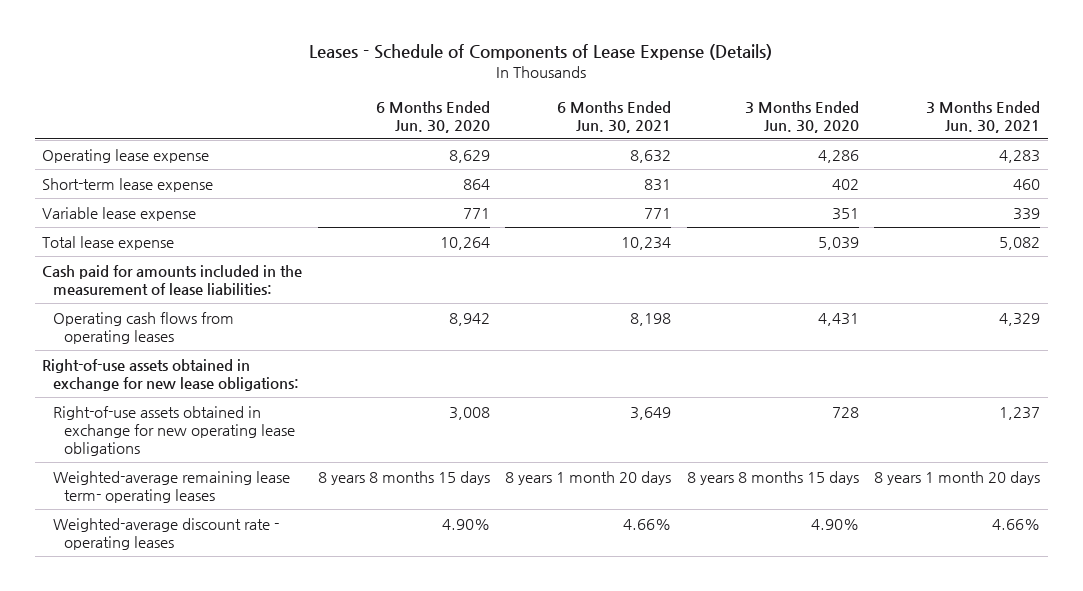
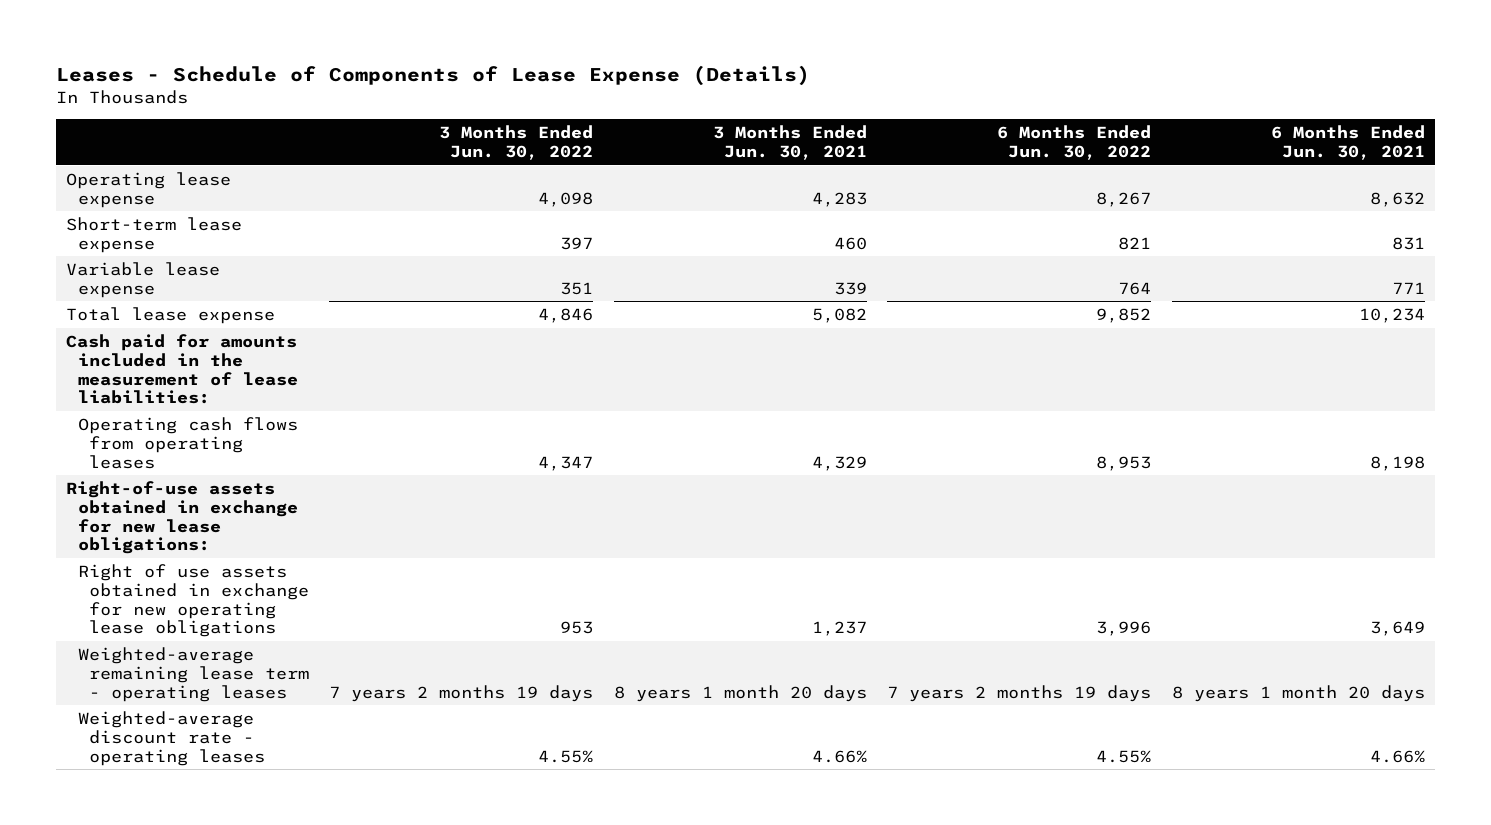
- | 6 Months Ended Jun. 30, 2020 | 6 Months Ended Jun. 30, 2021 | 3 Months Ended Jun. 30, 2020 | 3 Months Ended Jun. 30, 2021
+ | 3 Months Ended Jun. 30, 2022 | 3 Months Ended Jun. 30, 2021 | 6 Months Ended Jun. 30, 2022 | 6 Months Ended Jun. 30, 2021
- Right-of-use assets obtained in exchange for new operating lease obligations | 3,008 | 3,649 | 728 | 1,237
- Weighted-average remaining lease term- operating leases | 8 years 8 months 15 days | 8 years 1 month 20 days | 8 years 8 months 15 days | 8 years 1 month 20 days
+ Right of use assets obtained in exchange for new operating lease obligations | 953 | 1,237 | 3,996 | 3,649
+ Weighted-average remaining lease term - operating leases | 7 years 2 months 19 days | 8 years 1 month 20 days | 7 years 2 months 19 days | 8 years 1 month 20 days

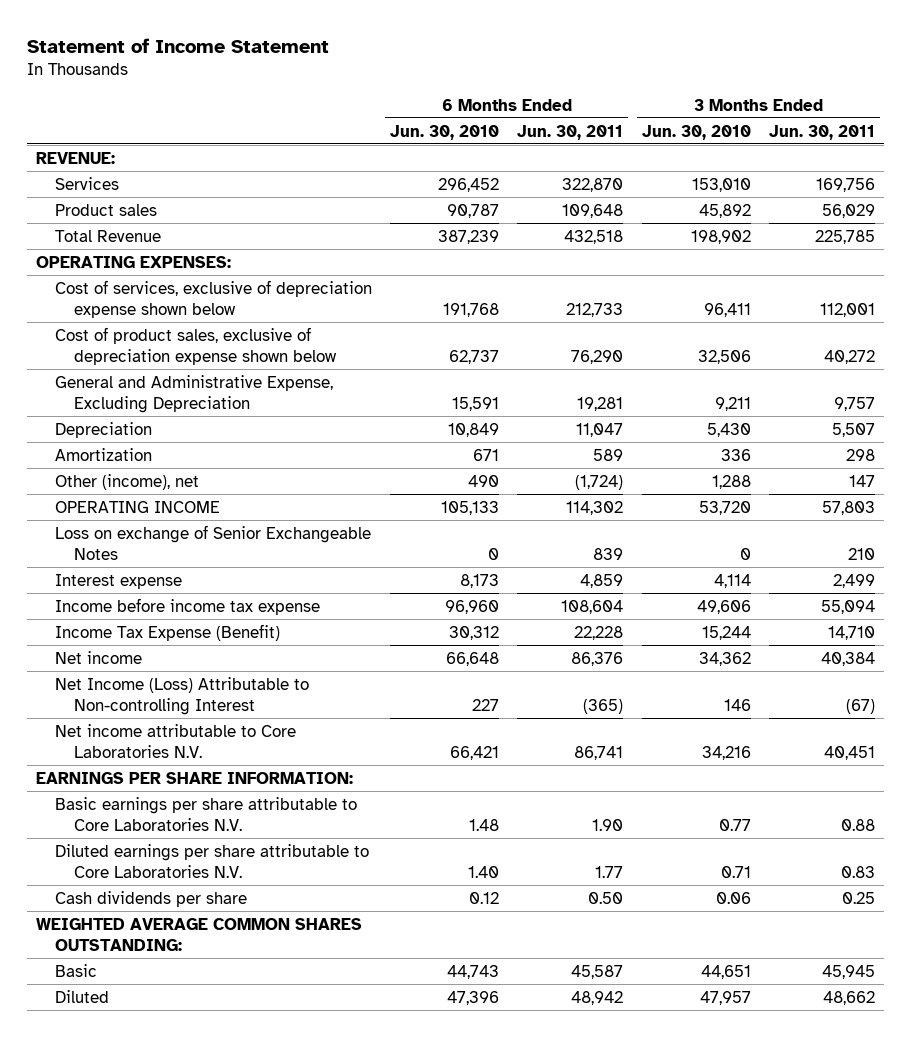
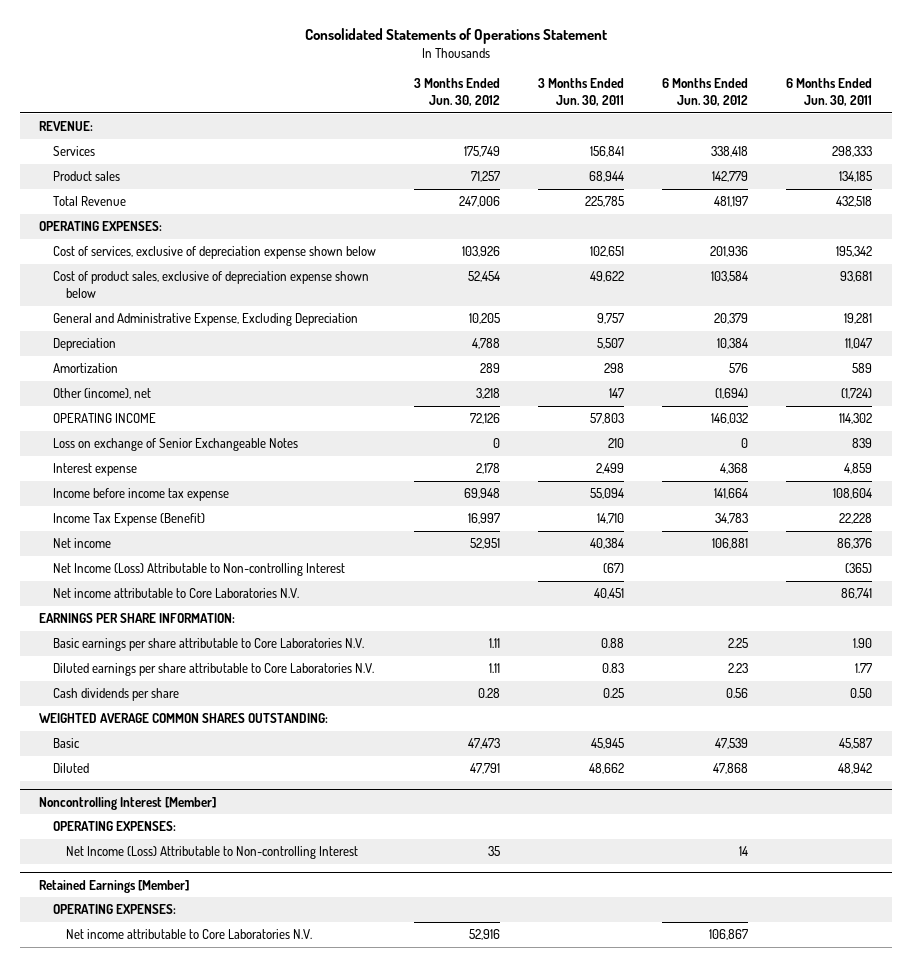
- Statement of Income Statement
+ Consolidated Statements of Operations Statement
- | 6 Months Ended Jun. 30, 2010 | 6 Months Ended Jun. 30, 2011 | 3 Months Ended Jun. 30, 2010 | 3 Months Ended Jun. 30, 2011
+ | 3 Months Ended Jun. 30, 2012 | 3 Months Ended Jun. 30, 2011 | 6 Months Ended Jun. 30, 2012 | 6 Months Ended Jun. 30, 2011
- Services | 296,452 | 322,870 | 153,010 | 169,756
- Product sales | 90,787 | 109,648 | 45,892 | 56,029
+ Services | 175,749 | 156,841 | 338,418 | 298,333
+ Product sales | 71,257 | 68,944 | 142,779 | 134,185
- Cost of services, exclusive of depreciation expense shown below | 191,768 | 212,733 | 96,411 | 112,001
- Cost of product sales, exclusive of depreciation expense shown below | 62,737 | 76,290 | 32,506 | 40,272
+ Cost of services, exclusive of depreciation expense shown below | 103,926 | 102,651 | 201,936 | 195,342
+ Cost of product sales, exclusive of depreciation expense shown below | 52,454 | 49,622 | 103,584 | 93,681
+ Noncontrolling Interest [Member]
+ OPERATING EXPENSES:
+ Net Income (Loss) Attributable to Non-controlling Interest | 35 | | 14 |
+ Retained Earnings [Member]
+ OPERATING EXPENSES:
+ Net income attributable to Core Laboratories N.V. | 52,916 | | 106,867 |

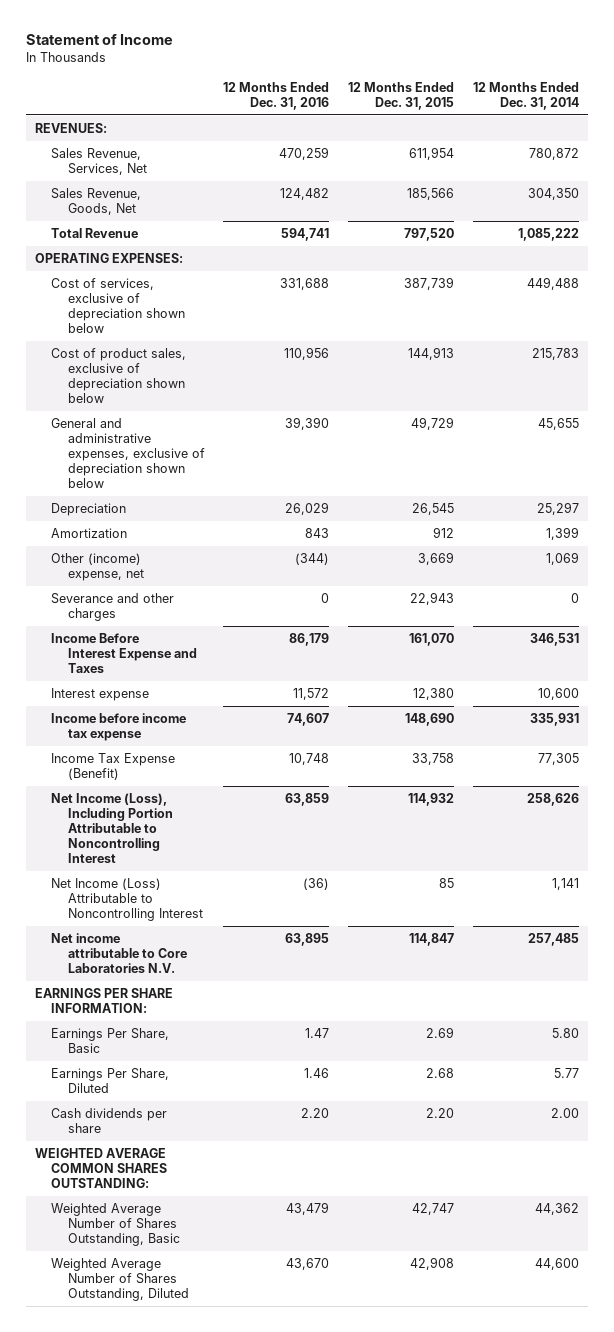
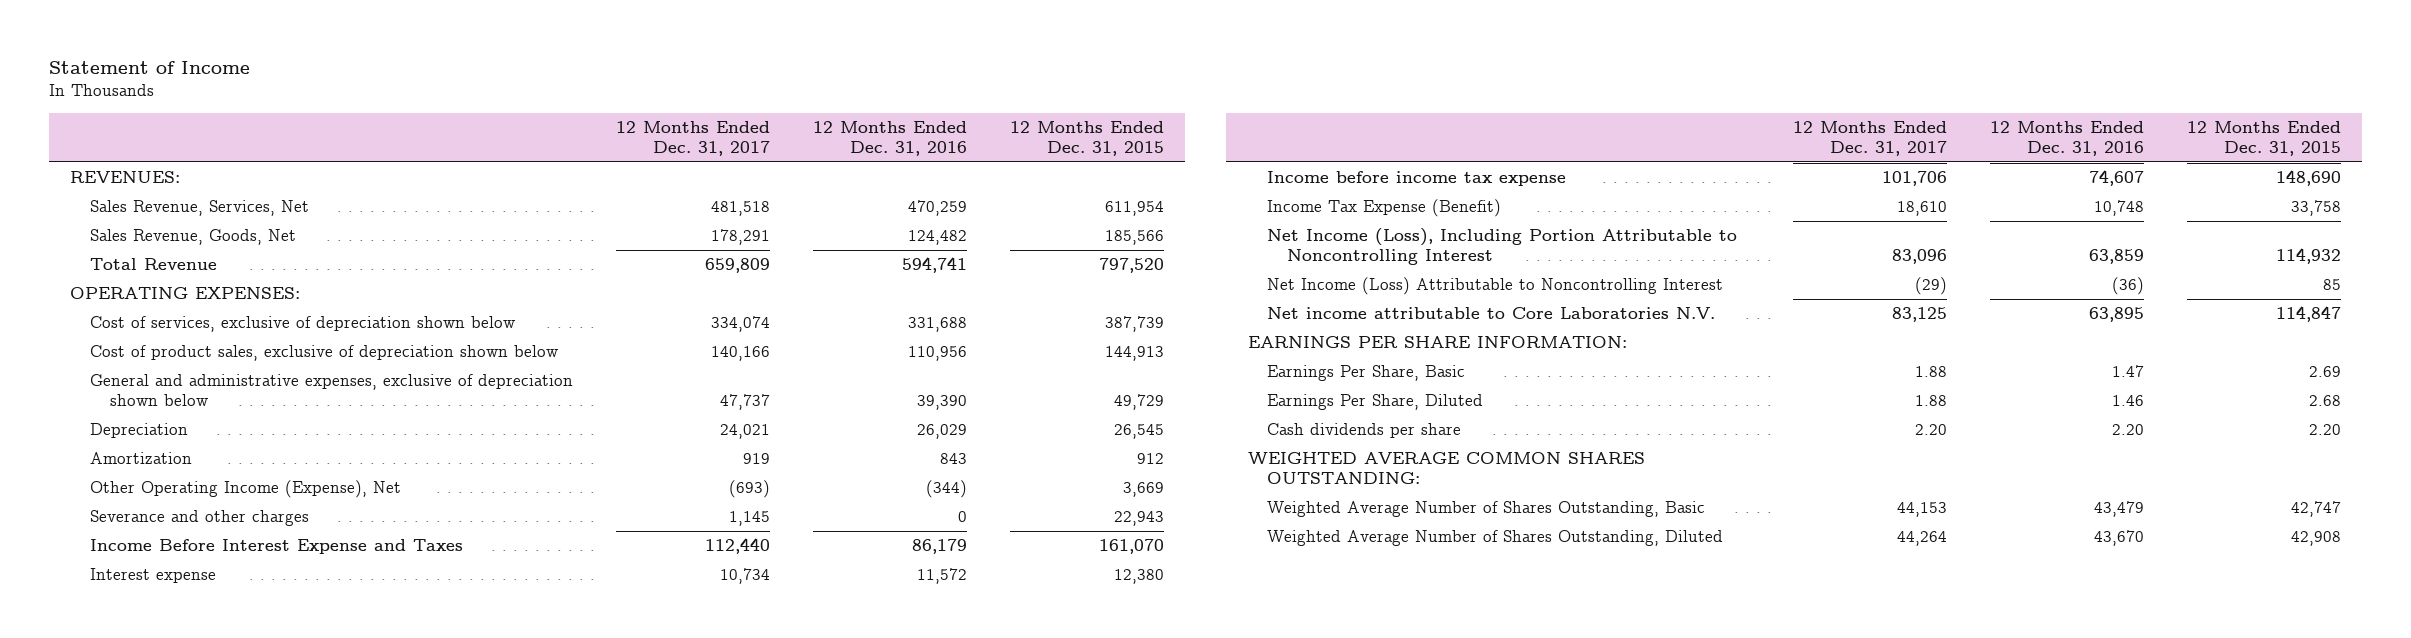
- | 12 Months Ended Dec. 31, 2016 | 12 Months Ended Dec. 31, 2015 | 12 Months Ended Dec. 31, 2014
+ | 12 Months Ended Dec. 31, 2017 | 12 Months Ended Dec. 31, 2016 | 12 Months Ended Dec. 31, 2015
- Other (income) expense, net | (344) | 3,669 | 1,069
+ Other Operating Income (Expense), Net | (693) | (344) | 3,669

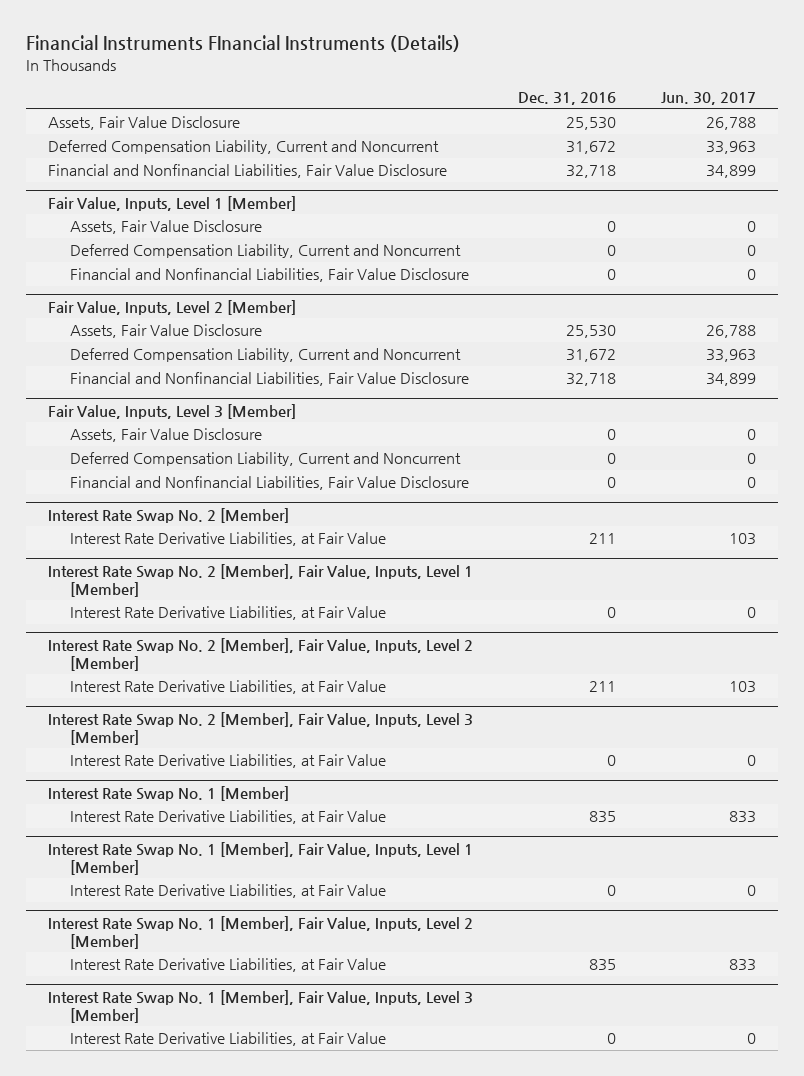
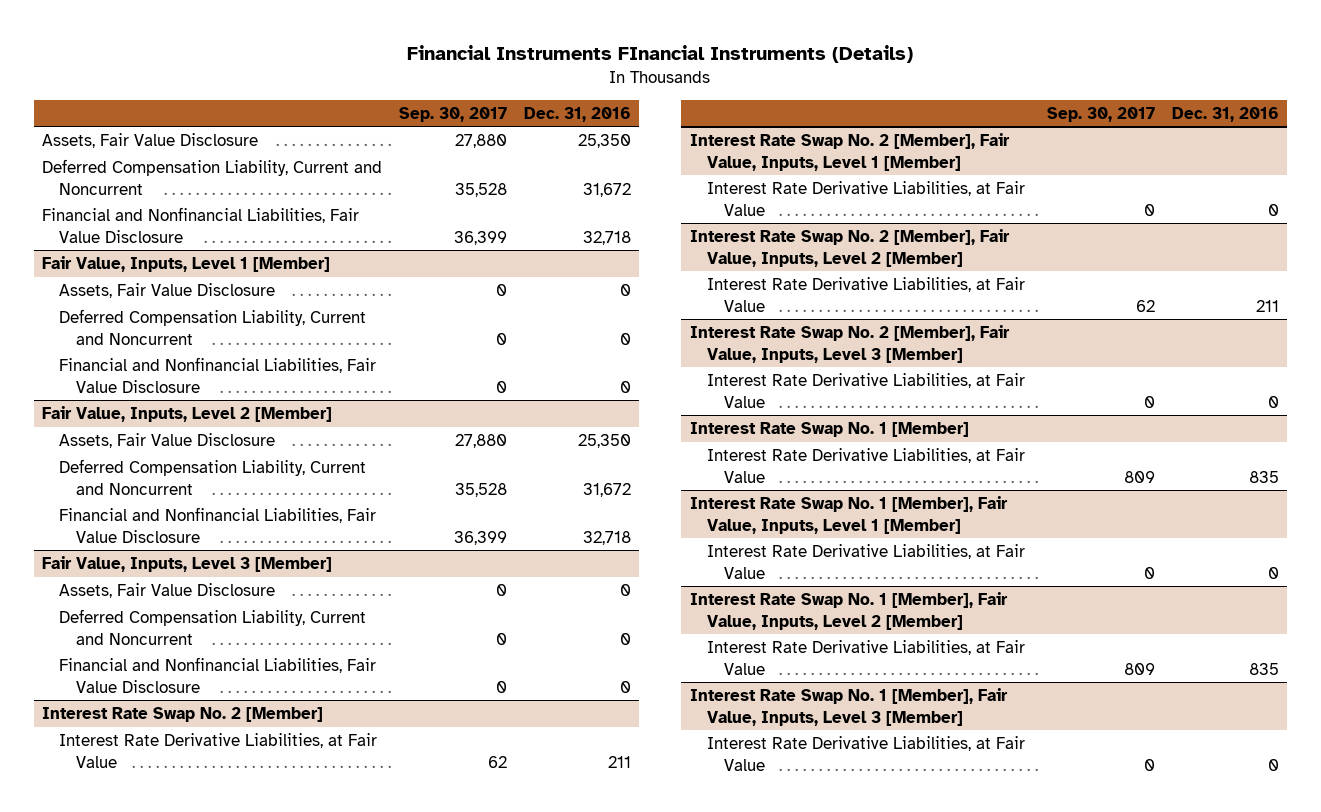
- | Dec. 31, 2016 | Jun. 30, 2017
+ | Sep. 30, 2017 | Dec. 31, 2016
- Assets, Fair Value Disclosure | 25,530 | 26,788
+ Assets, Fair Value Disclosure | 27,880 | 25,350
@ Fair Value, Inputs, Level 2 [Member]
- Assets, Fair Value Disclosure | 25,530 | 26,788
+ Assets, Fair Value Disclosure | 27,880 | 25,350

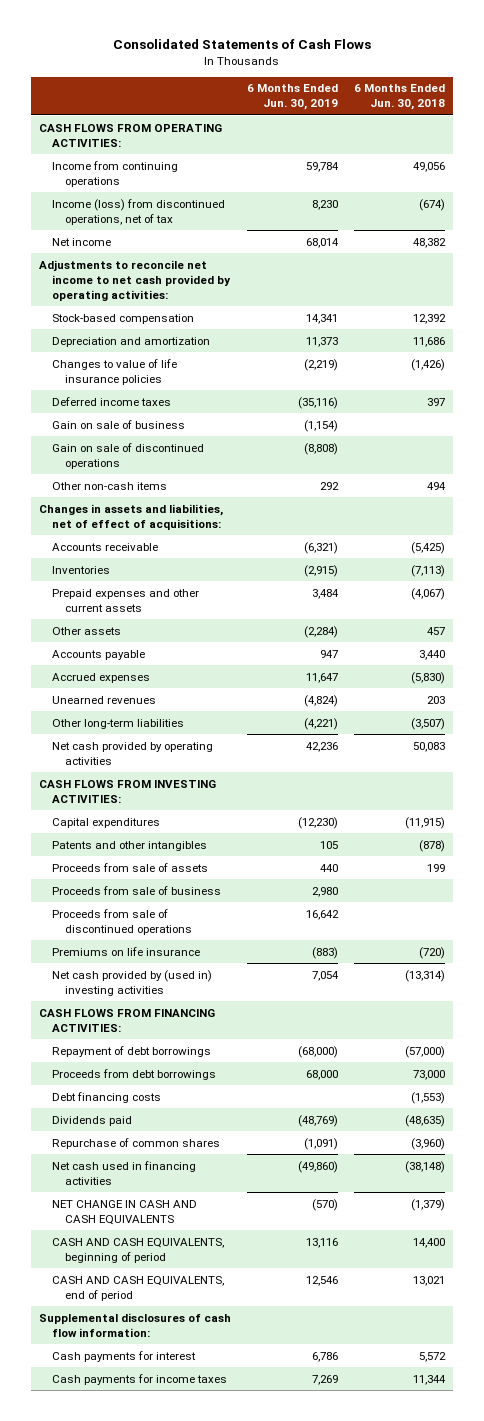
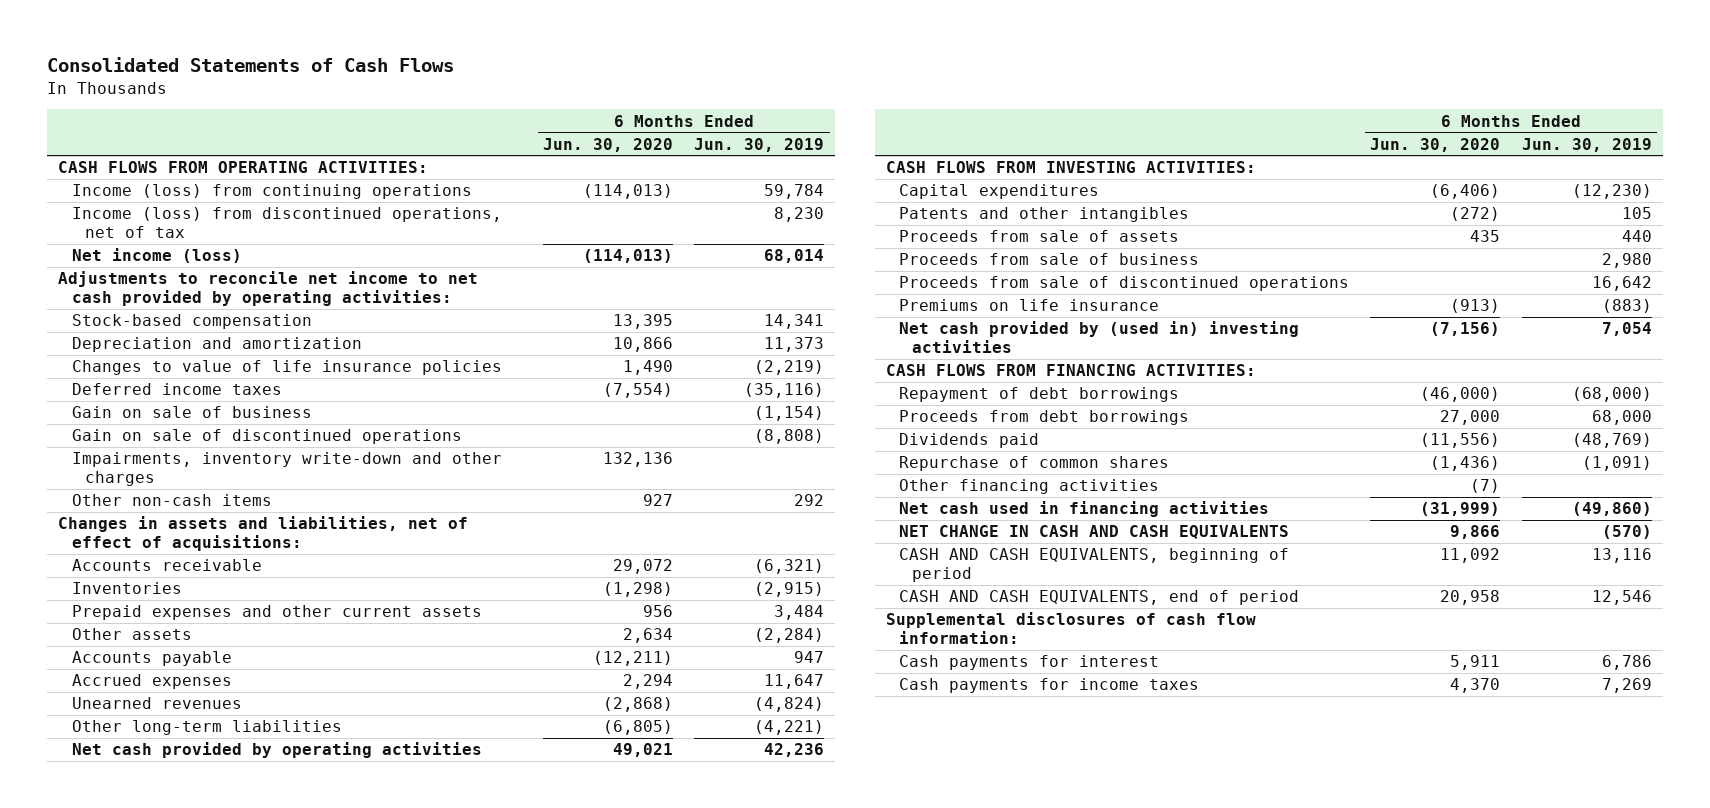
- | 6 Months Ended Jun. 30, 2019 | 6 Months Ended Jun. 30, 2018
+ | 6 Months Ended Jun. 30, 2020 | 6 Months Ended Jun. 30, 2019
- Income from continuing operations | 59,784 | 49,056
+ Income (loss) from continuing operations | (114,013) | 59,784
- Net income | 68,014 | 48,382
+ Net income (loss) | (114,013) | 68,014
+ Impairments, inventory write-down and other charges | 132,136 |
- Debt financing costs | | (1,553)
+ Other financing activities | (7) |

